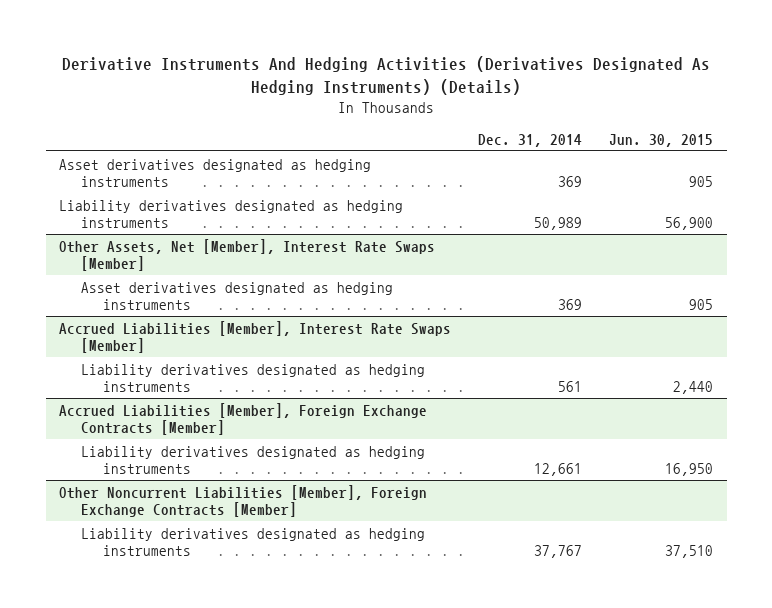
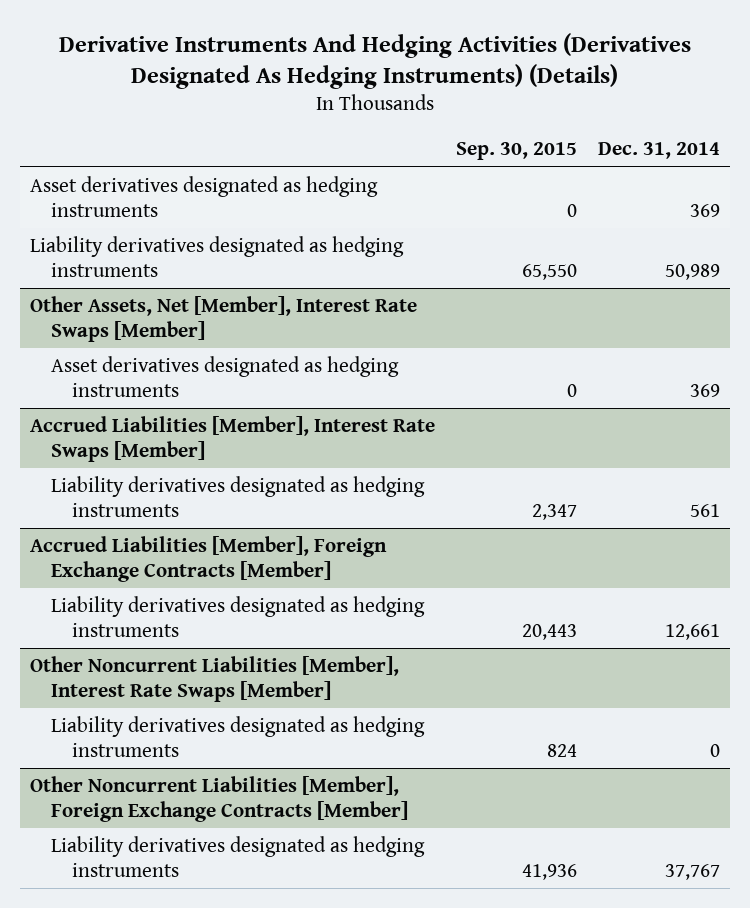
- | Dec. 31, 2014 | Jun. 30, 2015
+ | Sep. 30, 2015 | Dec. 31, 2014
+ Other Noncurrent Liabilities [Member], Interest Rate Swaps [Member]
+ Liability derivatives designated as hedging instruments | 824 | 0

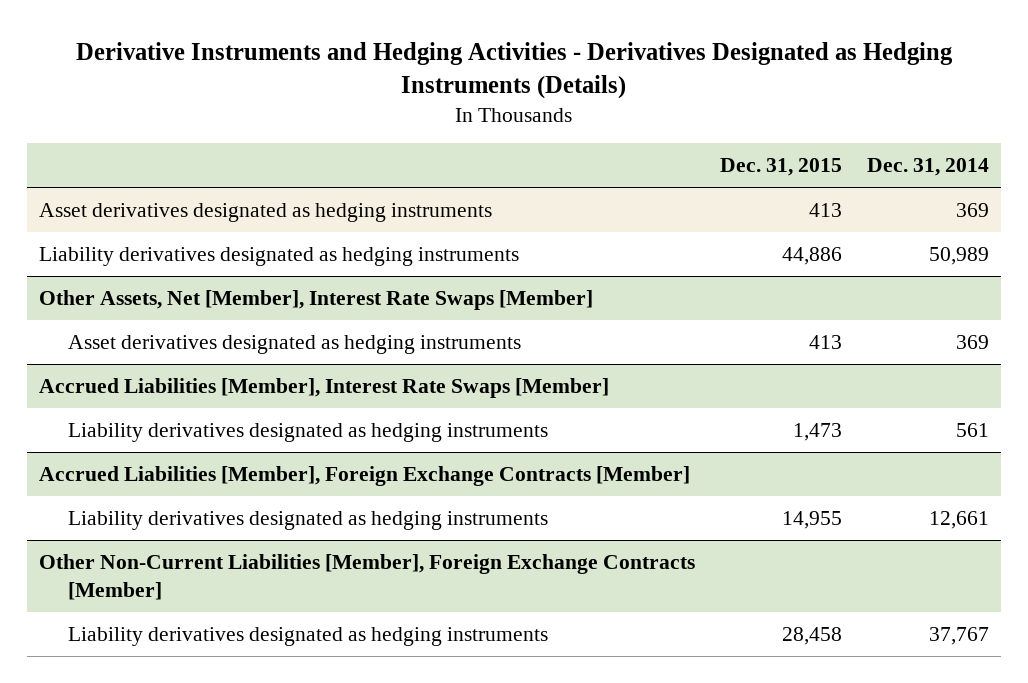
- Derivative Instruments And Hedging Activities (Derivatives Designated As Hedging Instruments) (Details)
+ Derivative Instruments and Hedging Activities - Derivatives Designated as Hedging Instruments (Details)
- | Sep. 30, 2015 | Dec. 31, 2014
+ | Dec. 31, 2015 | Dec. 31, 2014
- Other Noncurrent Liabilities [Member], Interest Rate Swaps [Member]
- Liability derivatives designated as hedging instruments | 824 | 0
- Other Noncurrent Liabilities [Member], Foreign Exchange Contracts [Member]
+ Other Non-Current Liabilities [Member], Foreign Exchange Contracts [Member]

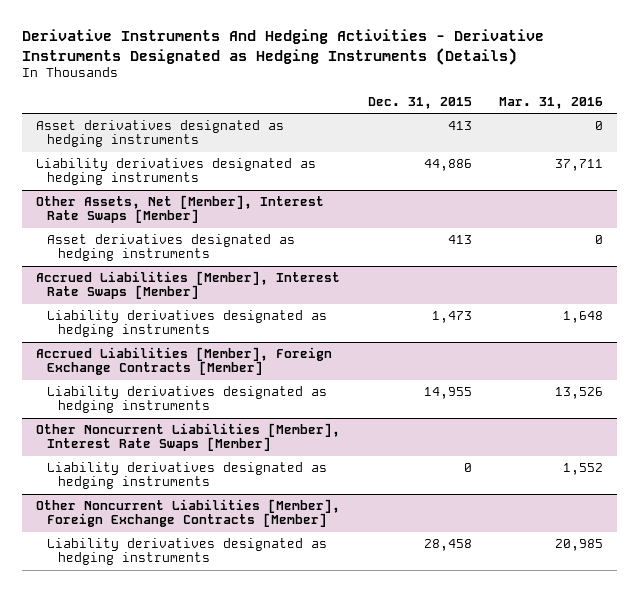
- Derivative Instruments and Hedging Activities - Derivatives Designated as Hedging Instruments (Details)
+ Derivative Instruments And Hedging Activities - Derivative Instruments Designated as Hedging Instruments (Details)
- | Dec. 31, 2015 | Dec. 31, 2014
+ | Dec. 31, 2015 | Mar. 31, 2016
- Other Non-Current Liabilities [Member], Foreign Exchange Contracts [Member]
+ Other Noncurrent Liabilities [Member], Interest Rate Swaps [Member]
+ Liability derivatives designated as hedging instruments | 0 | 1,552
+ Other Noncurrent Liabilities [Member], Foreign Exchange Contracts [Member]

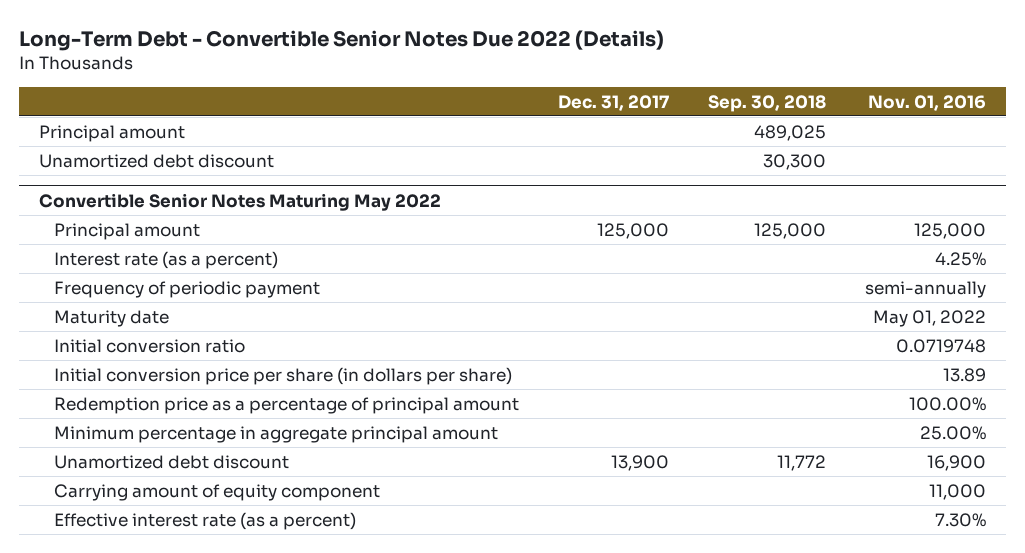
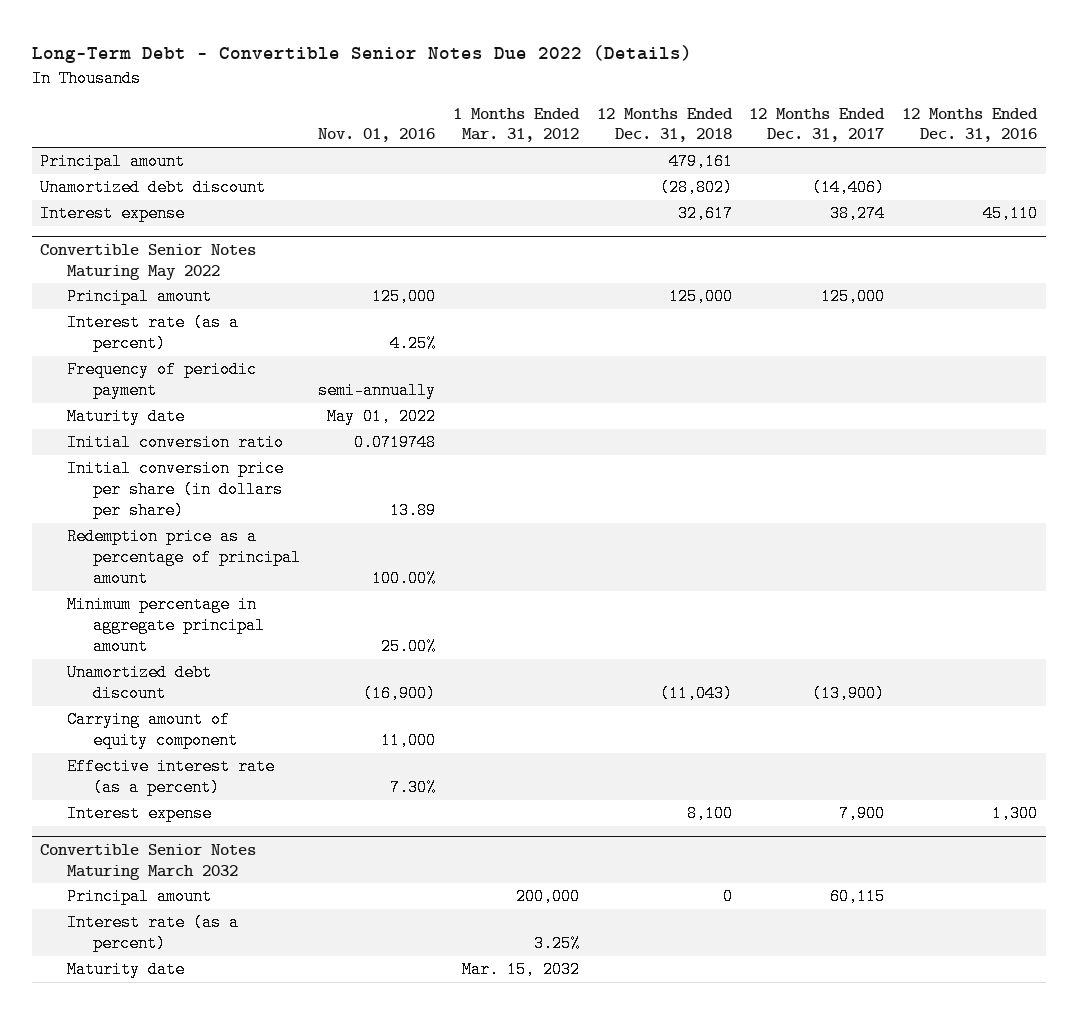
- | Dec. 31, 2017 | Sep. 30, 2018 | Nov. 01, 2016
+ | Nov. 01, 2016 | 1 Months Ended Mar. 31, 2012 | 12 Months Ended Dec. 31, 2018 | 12 Months Ended Dec. 31, 2017 | 12 Months Ended Dec. 31, 2016
+ Interest expense | | | 32,617 | 38,274 | 45,110
@ Convertible Senior Notes Maturing May 2022
- Unamortized debt discount | 13,900 | 11,772 | 16,900
+ Unamortized debt discount | (16,900) | | (11,043) | (13,900) |
+ Interest expense | | | 8,100 | 7,900 | 1,300
+ Convertible Senior Notes Maturing March 2032
+ Principal amount | | 200,000 | 0 | 60,115 |
+ Interest rate (as a percent) | | 3.25% | | |
+ Maturity date | | Mar. 15, 2032 | | |

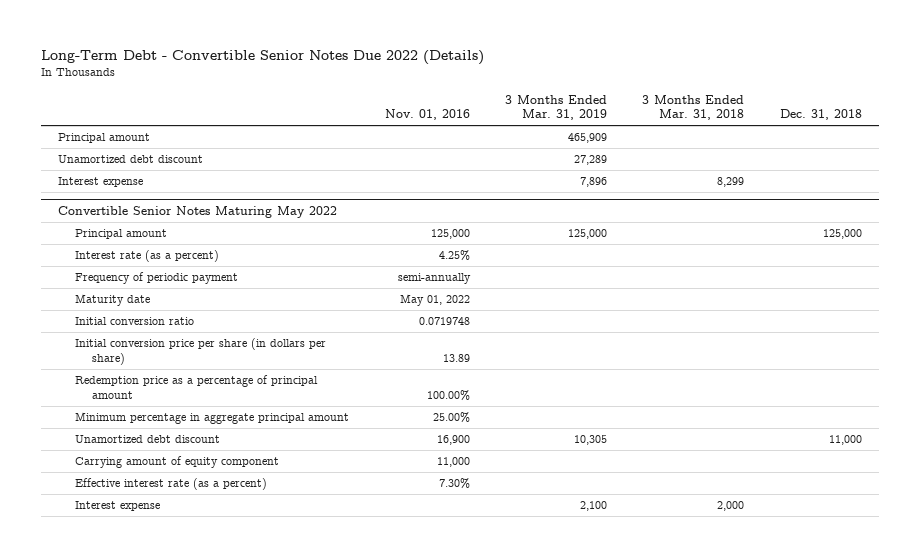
- | Nov. 01, 2016 | 1 Months Ended Mar. 31, 2012 | 12 Months Ended Dec. 31, 2018 | 12 Months Ended Dec. 31, 2017 | 12 Months Ended Dec. 31, 2016
+ | Nov. 01, 2016 | 3 Months Ended Mar. 31, 2019 | 3 Months Ended Mar. 31, 2018 | Dec. 31, 2018
@ Convertible Senior Notes Maturing May 2022
- Unamortized debt discount | (16,900) | | (11,043) | (13,900) |
+ Unamortized debt discount | 16,900 | 10,305 | | 11,000
- Convertible Senior Notes Maturing March 2032
- Principal amount | | 200,000 | 0 | 60,115 |
- Interest rate (as a percent) | | 3.25% | | |
- Maturity date | | Mar. 15, 2032 | | |

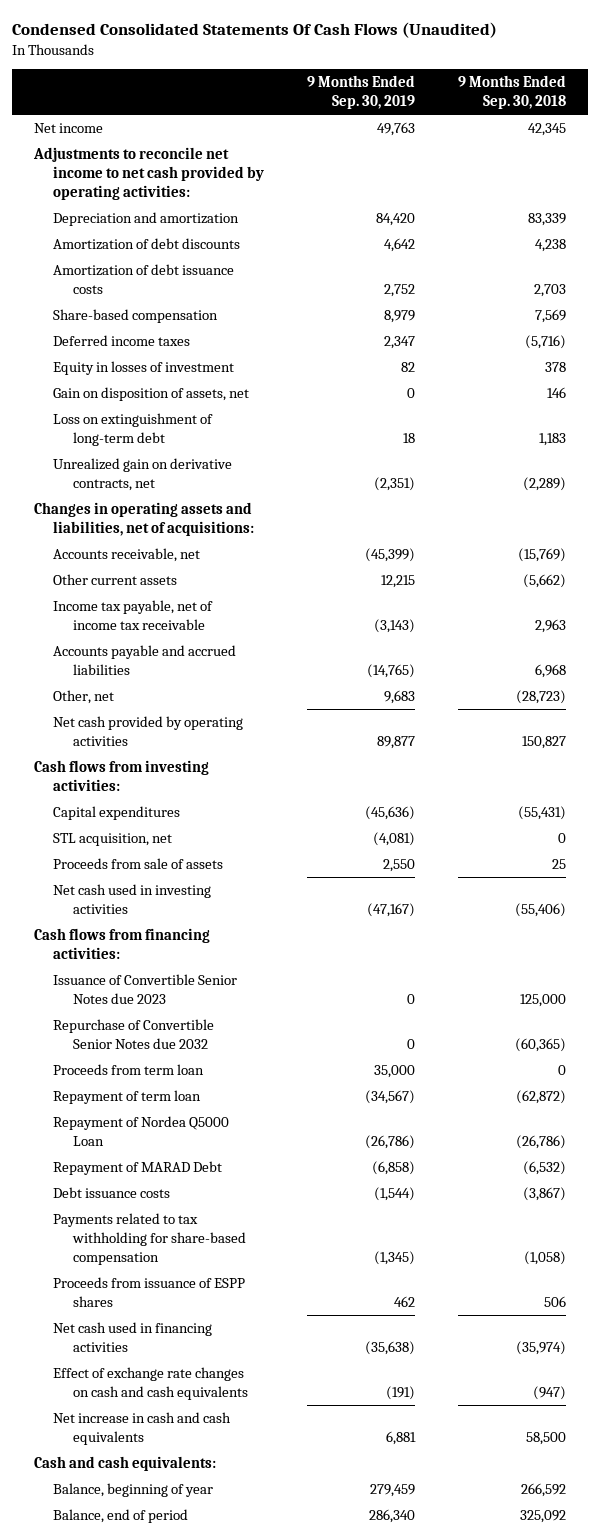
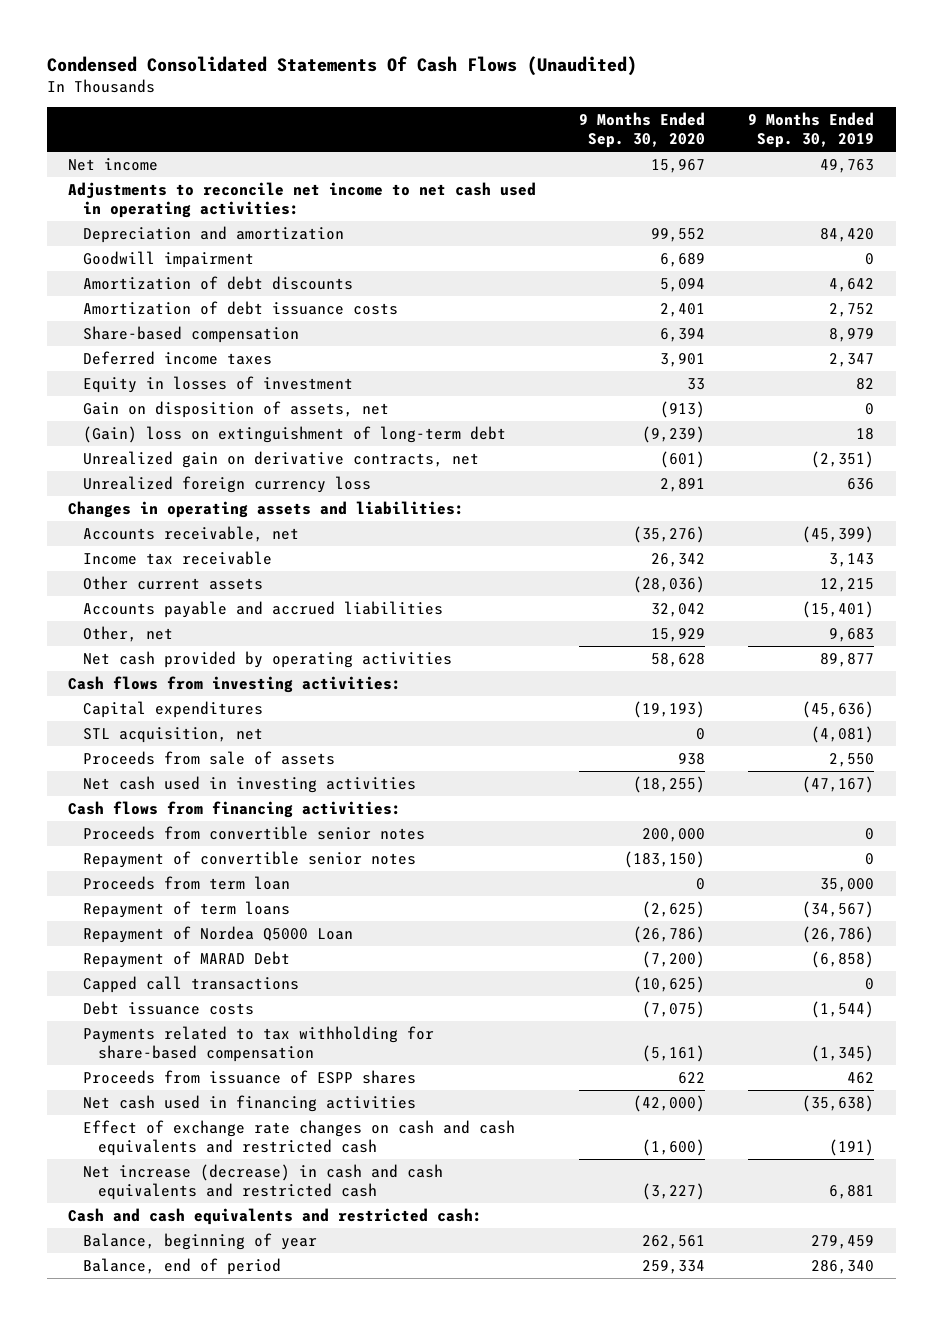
- | 9 Months Ended Sep. 30, 2019 | 9 Months Ended Sep. 30, 2018
+ | 9 Months Ended Sep. 30, 2020 | 9 Months Ended Sep. 30, 2019
- Adjustments to reconcile net income to net cash provided by operating activities:
+ Adjustments to reconcile net income to net cash used in operating activities:
+ Goodwill impairment | 6,689 | 0
- Loss on extinguishment of long-term debt | 18 | 1,183
+ (Gain) loss on extinguishment of long-term debt | (9,239) | 18
- Changes in operating assets and liabilities, net of acquisitions:
+ Unrealized foreign currency loss | 2,891 | 636
+ Changes in operating assets and liabilities:
+ Income tax receivable | 26,342 | 3,143
- Income tax payable, net of income tax receivable | (3,143) | 2,963
- Accounts payable and accrued liabilities | (14,765) | 6,968
+ Accounts payable and accrued liabilities | 32,042 | (15,401)
- Issuance of Convertible Senior Notes due 2023 | 0 | 125,000
- Repurchase of Convertible Senior Notes due 2032 | 0 | (60,365)
+ Proceeds from convertible senior notes | 200,000 | 0
+ Repayment of convertible senior notes | (183,150) | 0
- Repayment of term loan | (34,567) | (62,872)
+ Repayment of term loans | (2,625) | (34,567)
+ Capped call transactions | (10,625) | 0
- Effect of exchange rate changes on cash and cash equivalents | (191) | (947)
- Net increase in cash and cash equivalents | 6,881 | 58,500
- Cash and cash equivalents:
+ Effect of exchange rate changes on cash and cash equivalents and restricted cash | (1,600) | (191)
+ Net increase (decrease) in cash and cash equivalents and restricted cash | (3,227) | 6,881
+ Cash and cash equivalents and restricted cash:

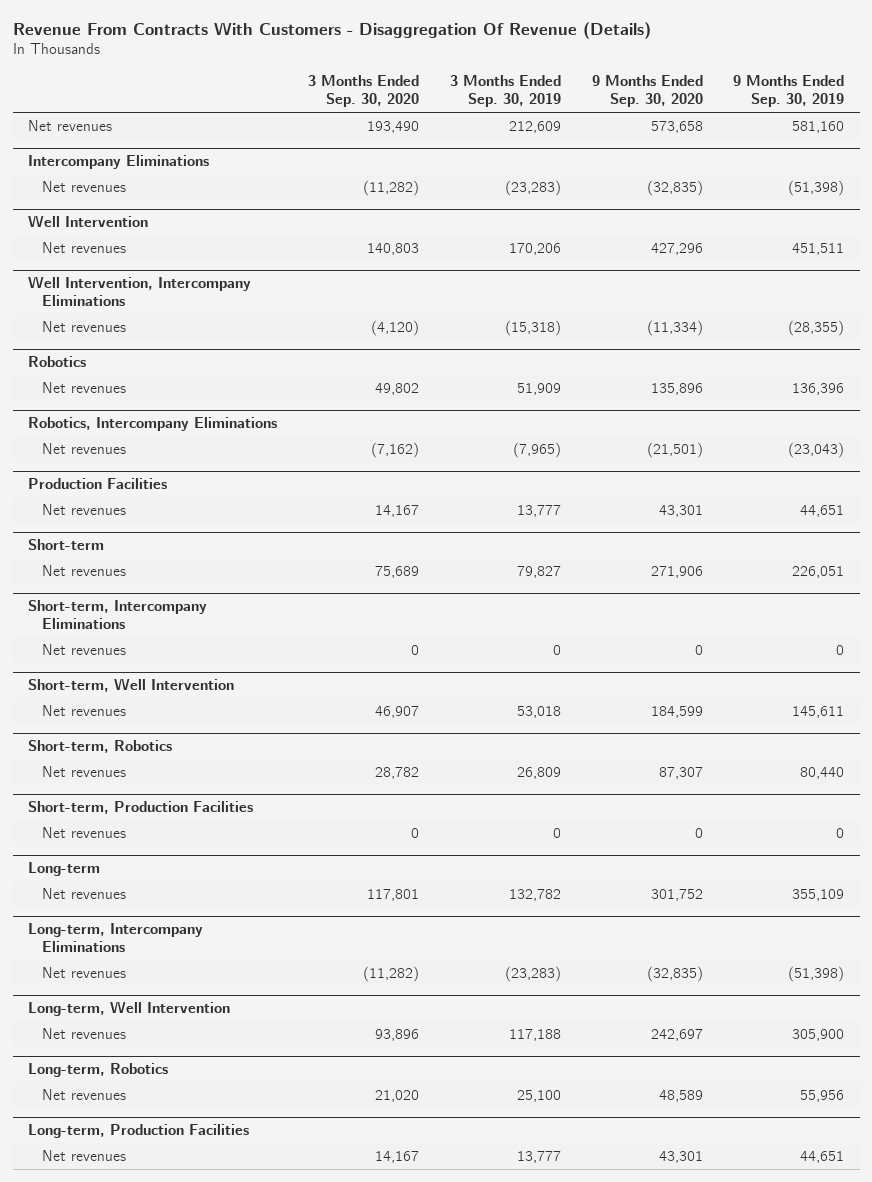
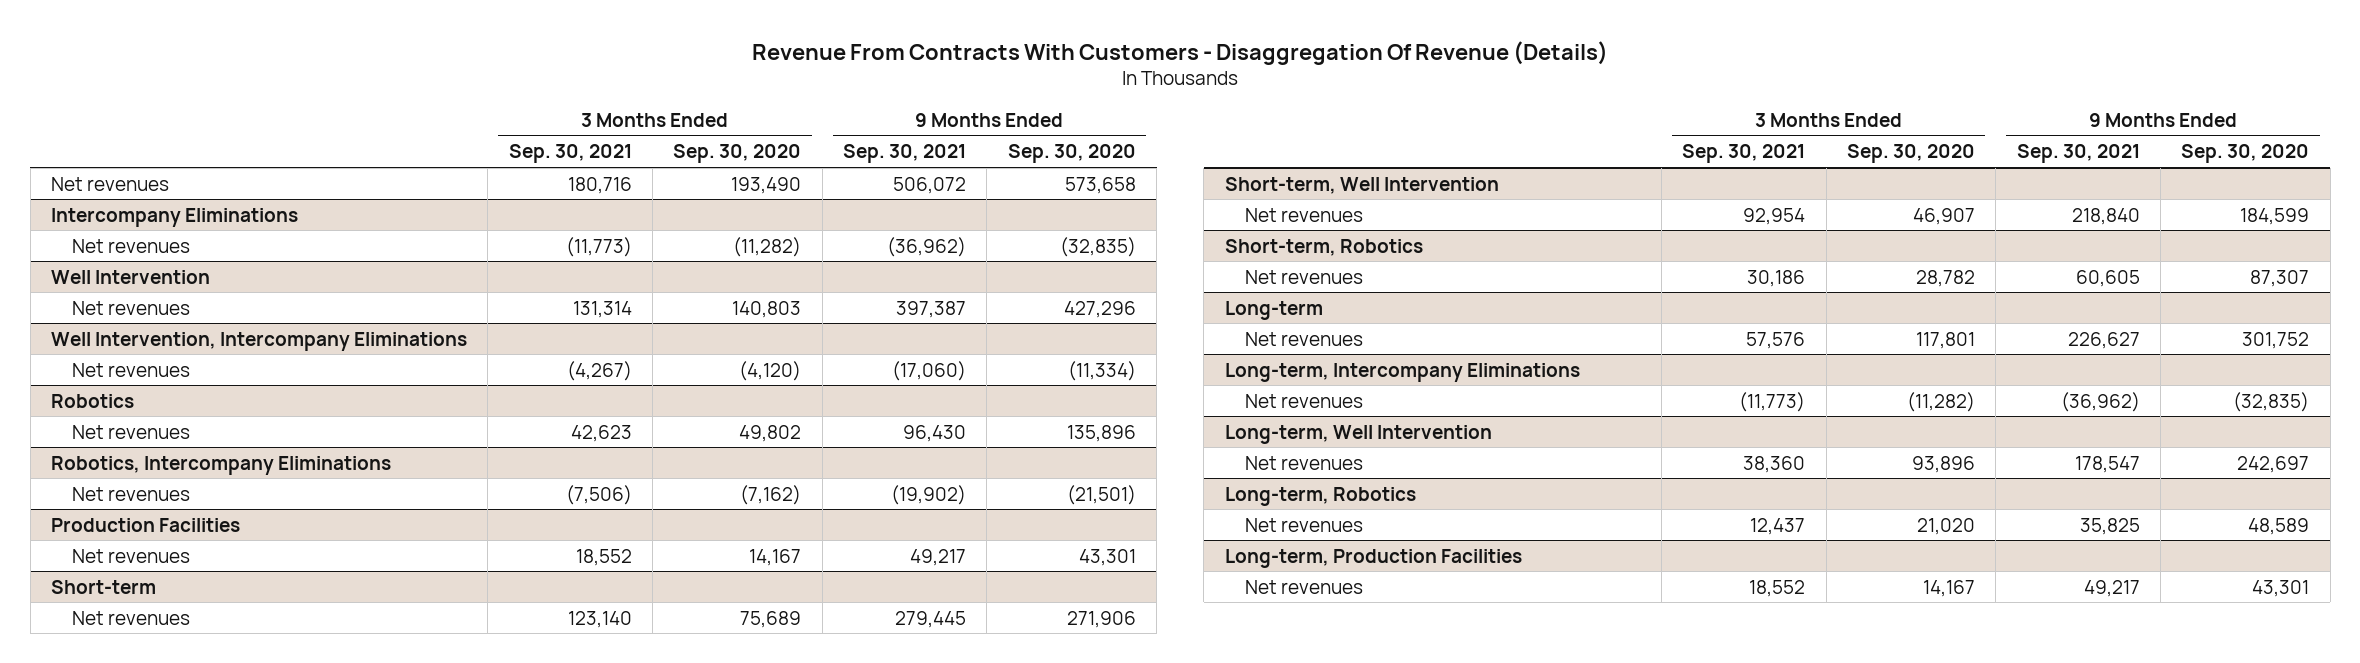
- | 3 Months Ended Sep. 30, 2020 | 3 Months Ended Sep. 30, 2019 | 9 Months Ended Sep. 30, 2020 | 9 Months Ended Sep. 30, 2019
+ | 3 Months Ended Sep. 30, 2021 | 3 Months Ended Sep. 30, 2020 | 9 Months Ended Sep. 30, 2021 | 9 Months Ended Sep. 30, 2020
- Short-term, Intercompany Eliminations
- Net revenues | 0 | 0 | 0 | 0
- Short-term, Production Facilities
- Net revenues | 0 | 0 | 0 | 0

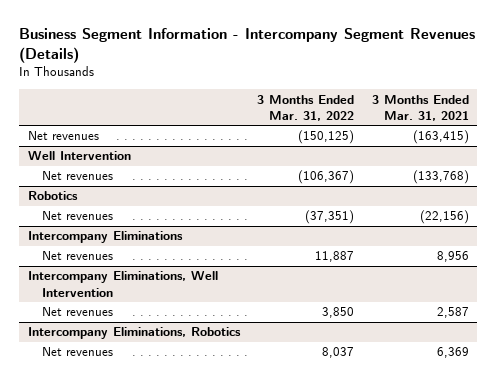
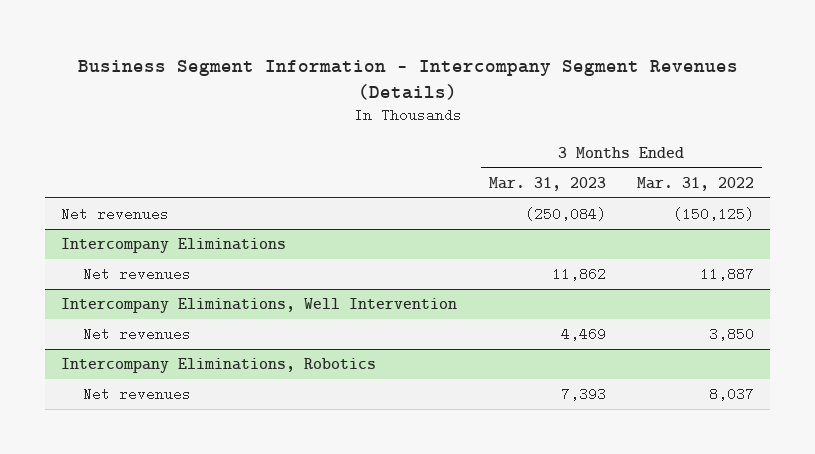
- | 3 Months Ended Mar. 31, 2022 | 3 Months Ended Mar. 31, 2021
+ | 3 Months Ended Mar. 31, 2023 | 3 Months Ended Mar. 31, 2022
- Well Intervention
- Net revenues | (106,367) | (133,768)
- Robotics
- Net revenues | (37,351) | (22,156)

